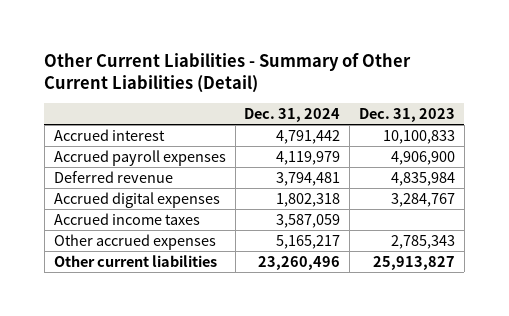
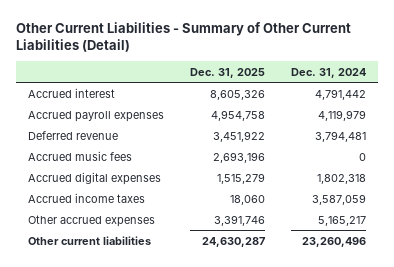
- | Dec. 31, 2024 | Dec. 31, 2023
+ | Dec. 31, 2025 | Dec. 31, 2024
+ Accrued music fees | 2,693,196 | 0

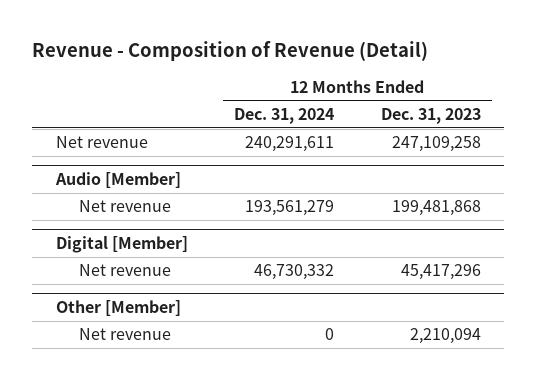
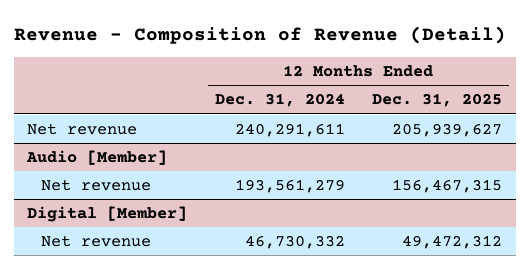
- | 12 Months Ended Dec. 31, 2024 | 12 Months Ended Dec. 31, 2023
+ | 12 Months Ended Dec. 31, 2024 | 12 Months Ended Dec. 31, 2025
- Other [Member]
- Net revenue | 0 | 2,210,094

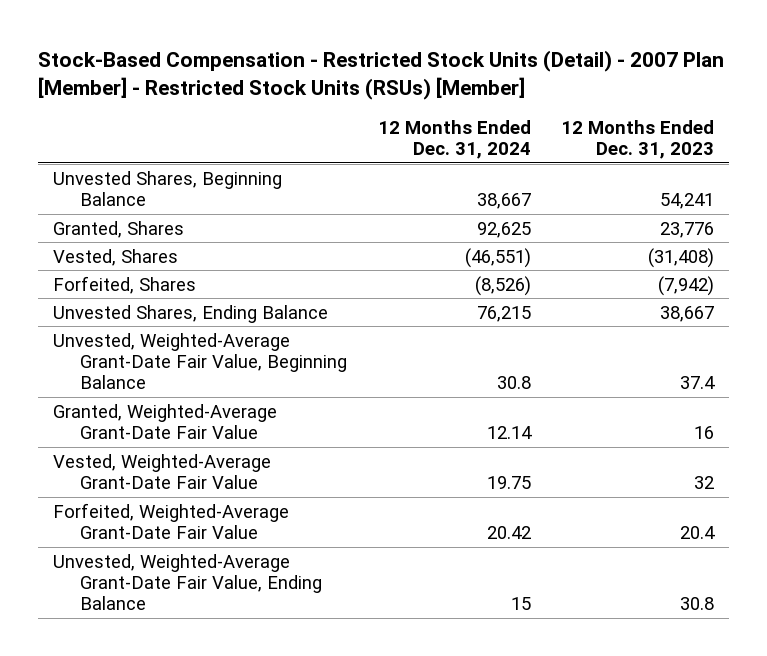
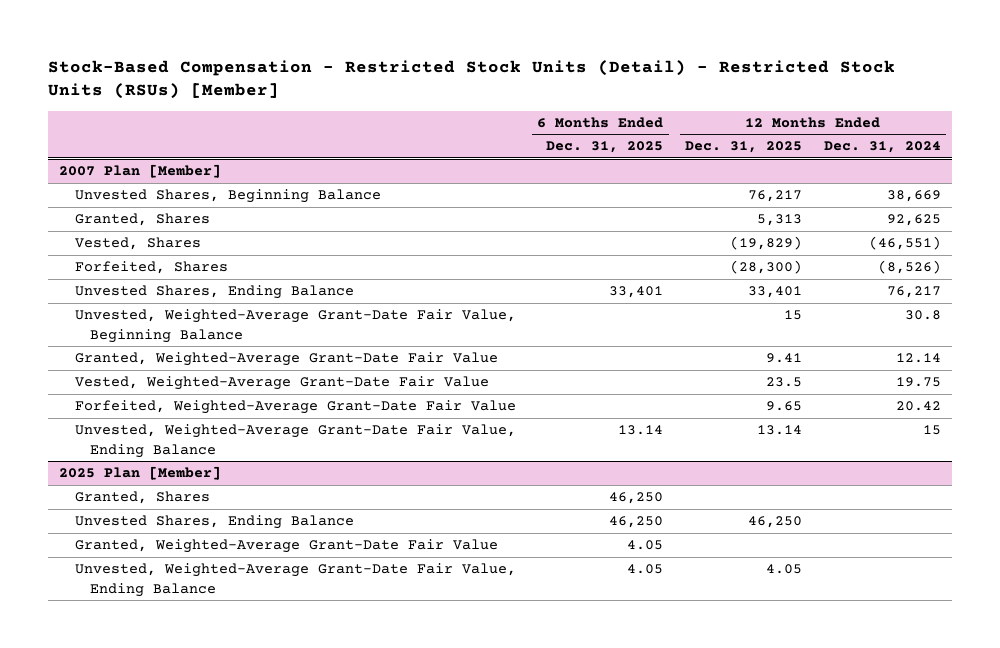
- Stock-Based Compensation - Restricted Stock Units (Detail) - 2007 Plan [Member] - Restricted Stock Units (RSUs) [Member]
+ Stock-Based Compensation - Restricted Stock Units (Detail) - Restricted Stock Units (RSUs) [Member]
- | 12 Months Ended Dec. 31, 2024 | 12 Months Ended Dec. 31, 2023
+ | 6 Months Ended Dec. 31, 2025 | 12 Months Ended Dec. 31, 2025 | 12 Months Ended Dec. 31, 2024
- Unvested Shares, Beginning Balance | 38,667 | 54,241
+ 2007 Plan [Member]
+ Unvested Shares, Beginning Balance | | 76,217 | 38,669
- Unvested Shares, Ending Balance | 76,215 | 38,667
+ Unvested Shares, Ending Balance | 33,401 | 33,401 | 76,217
+ 2025 Plan [Member]
+ Granted, Shares | 46,250 | |
+ Unvested Shares, Ending Balance | 46,250 | 46,250 |
+ Granted, Weighted-Average Grant-Date Fair Value | 4.05 | |
+ Unvested, Weighted-Average Grant-Date Fair Value, Ending Balance | 4.05 | 4.05 |

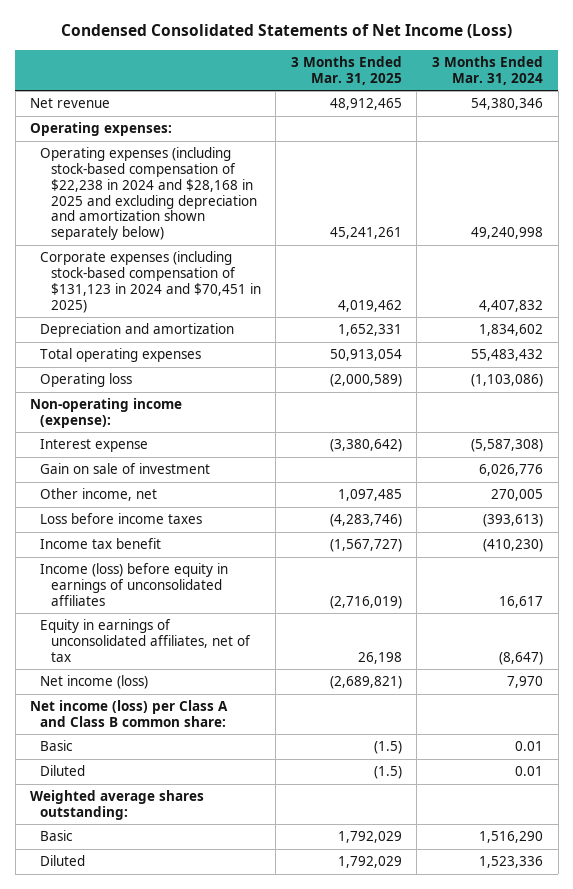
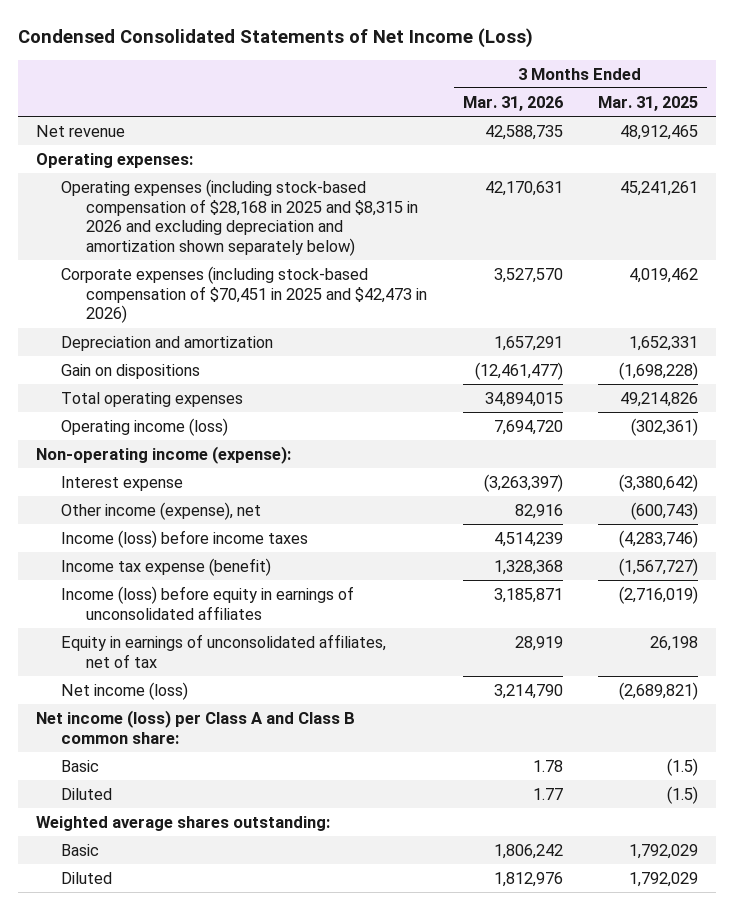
- | 3 Months Ended Mar. 31, 2025 | 3 Months Ended Mar. 31, 2024
+ | 3 Months Ended Mar. 31, 2026 | 3 Months Ended Mar. 31, 2025
- Operating expenses (including stock-based compensation of $22,238 in 2024 and $28,168 in 2025 and excluding depreciation and amortization shown separately below) | 45,241,261 | 49,240,998
- Corporate expenses (including stock-based compensation of $131,123 in 2024 and $70,451 in 2025) | 4,019,462 | 4,407,832
+ Operating expenses (including stock-based compensation of $28,168 in 2025 and $8,315 in 2026 and excluding depreciation and amortization shown separately below) | 42,170,631 | 45,241,261
+ Corporate expenses (including stock-based compensation of $70,451 in 2025 and $42,473 in 2026) | 3,527,570 | 4,019,462
- Total operating expenses | 50,913,054 | 55,483,432
- Operating loss | (2,000,589) | (1,103,086)
+ Gain on dispositions | (12,461,477) | (1,698,228)
+ Total operating expenses | 34,894,015 | 49,214,826
+ Operating income (loss) | 7,694,720 | (302,361)
- Gain on sale of investment | | 6,026,776
- Other income, net | 1,097,485 | 270,005
- Loss before income taxes | (4,283,746) | (393,613)
- Income tax benefit | (1,567,727) | (410,230)
+ Other income (expense), net | 82,916 | (600,743)
+ Income (loss) before income taxes | 4,514,239 | (4,283,746)
+ Income tax expense (benefit) | 1,328,368 | (1,567,727)

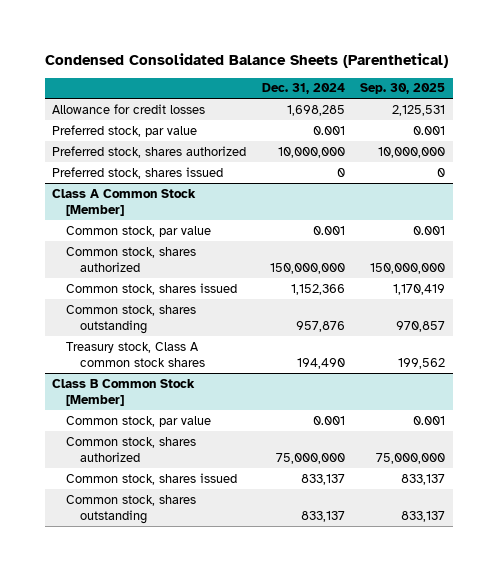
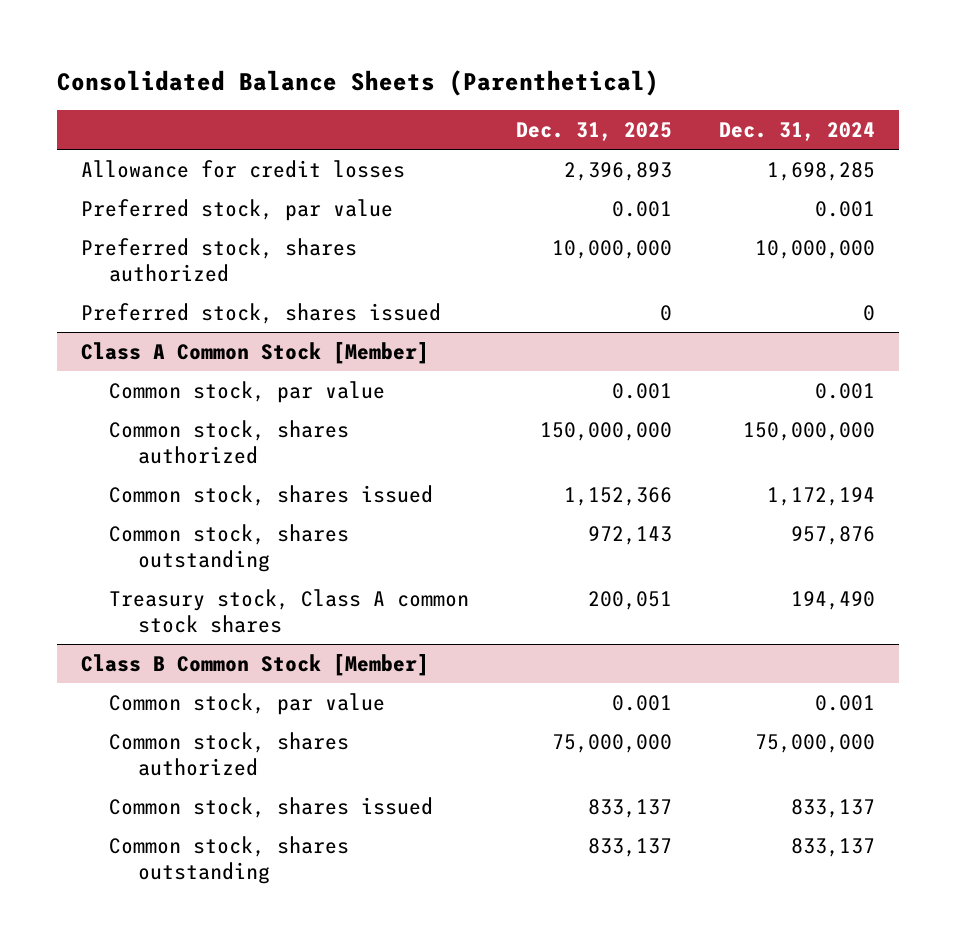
- Condensed Consolidated Balance Sheets (Parenthetical)
+ Consolidated Balance Sheets (Parenthetical)
- | Dec. 31, 2024 | Sep. 30, 2025
+ | Dec. 31, 2025 | Dec. 31, 2024
@ Class A Common Stock [Member]
- Common stock, shares issued | 1,152,366 | 1,170,419
+ Common stock, shares issued | 1,152,366 | 1,172,194

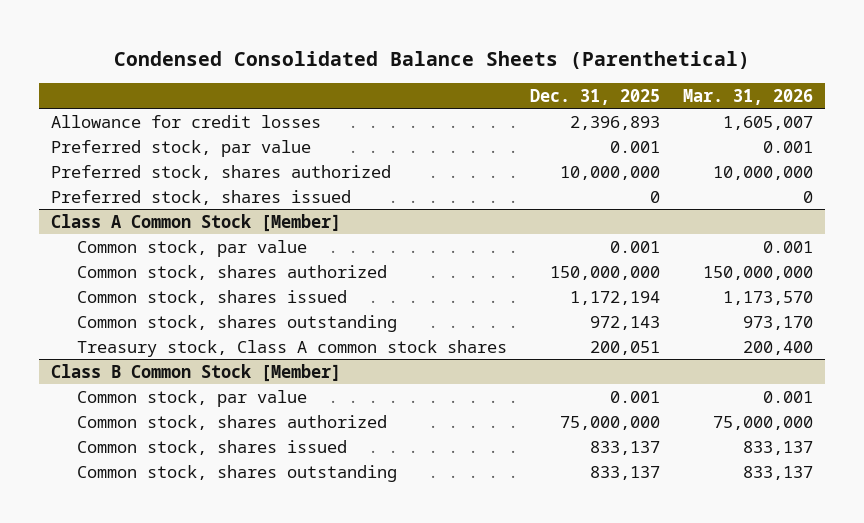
- Consolidated Balance Sheets (Parenthetical)
+ Condensed Consolidated Balance Sheets (Parenthetical)
- | Dec. 31, 2025 | Dec. 31, 2024
+ | Dec. 31, 2025 | Mar. 31, 2026
@ Class A Common Stock [Member]
- Common stock, shares issued | 1,152,366 | 1,172,194
+ Common stock, shares issued | 1,172,194 | 1,173,570

